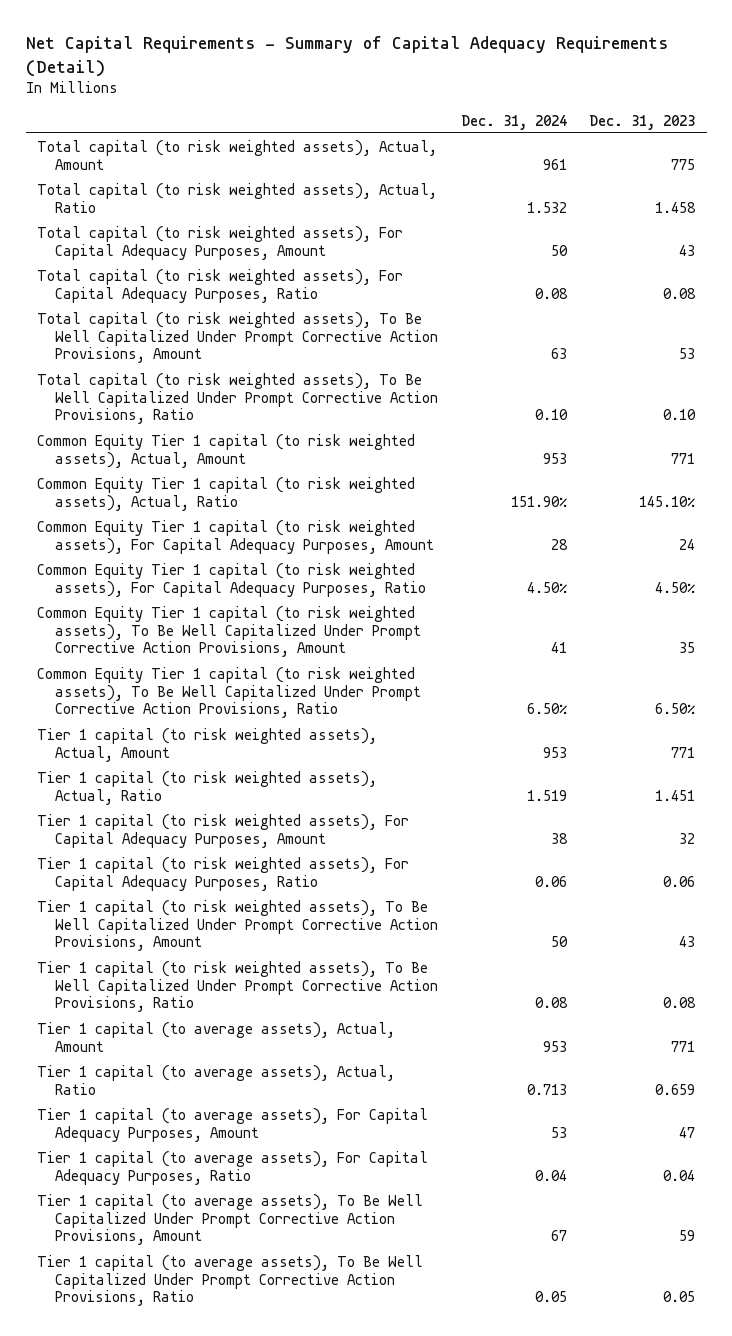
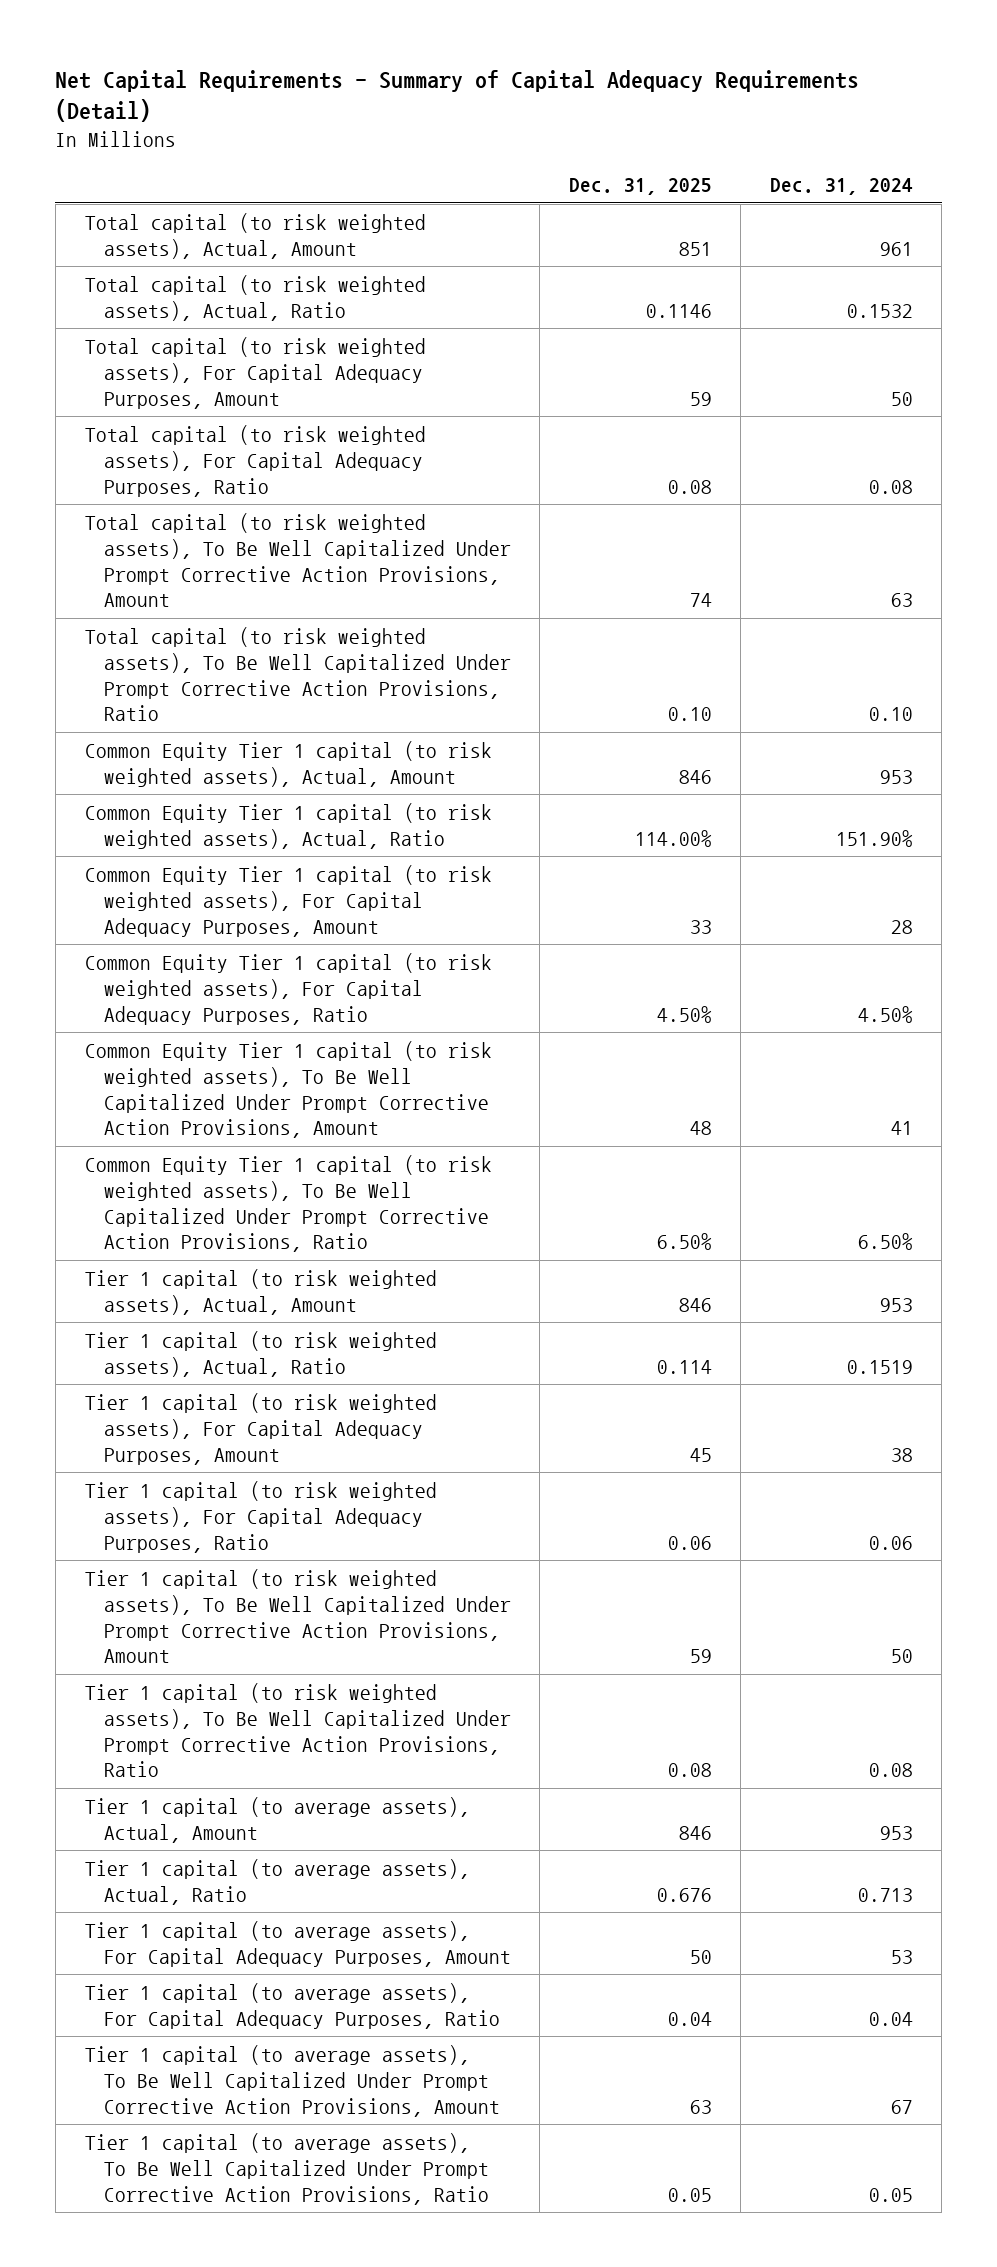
- | Dec. 31, 2024 | Dec. 31, 2023
+ | Dec. 31, 2025 | Dec. 31, 2024
- Total capital (to risk weighted assets), Actual, Ratio | 1.532 | 1.458
+ Total capital (to risk weighted assets), Actual, Ratio | 0.1146 | 0.1532
- Tier 1 capital (to risk weighted assets), Actual, Ratio | 1.519 | 1.451
+ Tier 1 capital (to risk weighted assets), Actual, Ratio | 0.114 | 0.1519

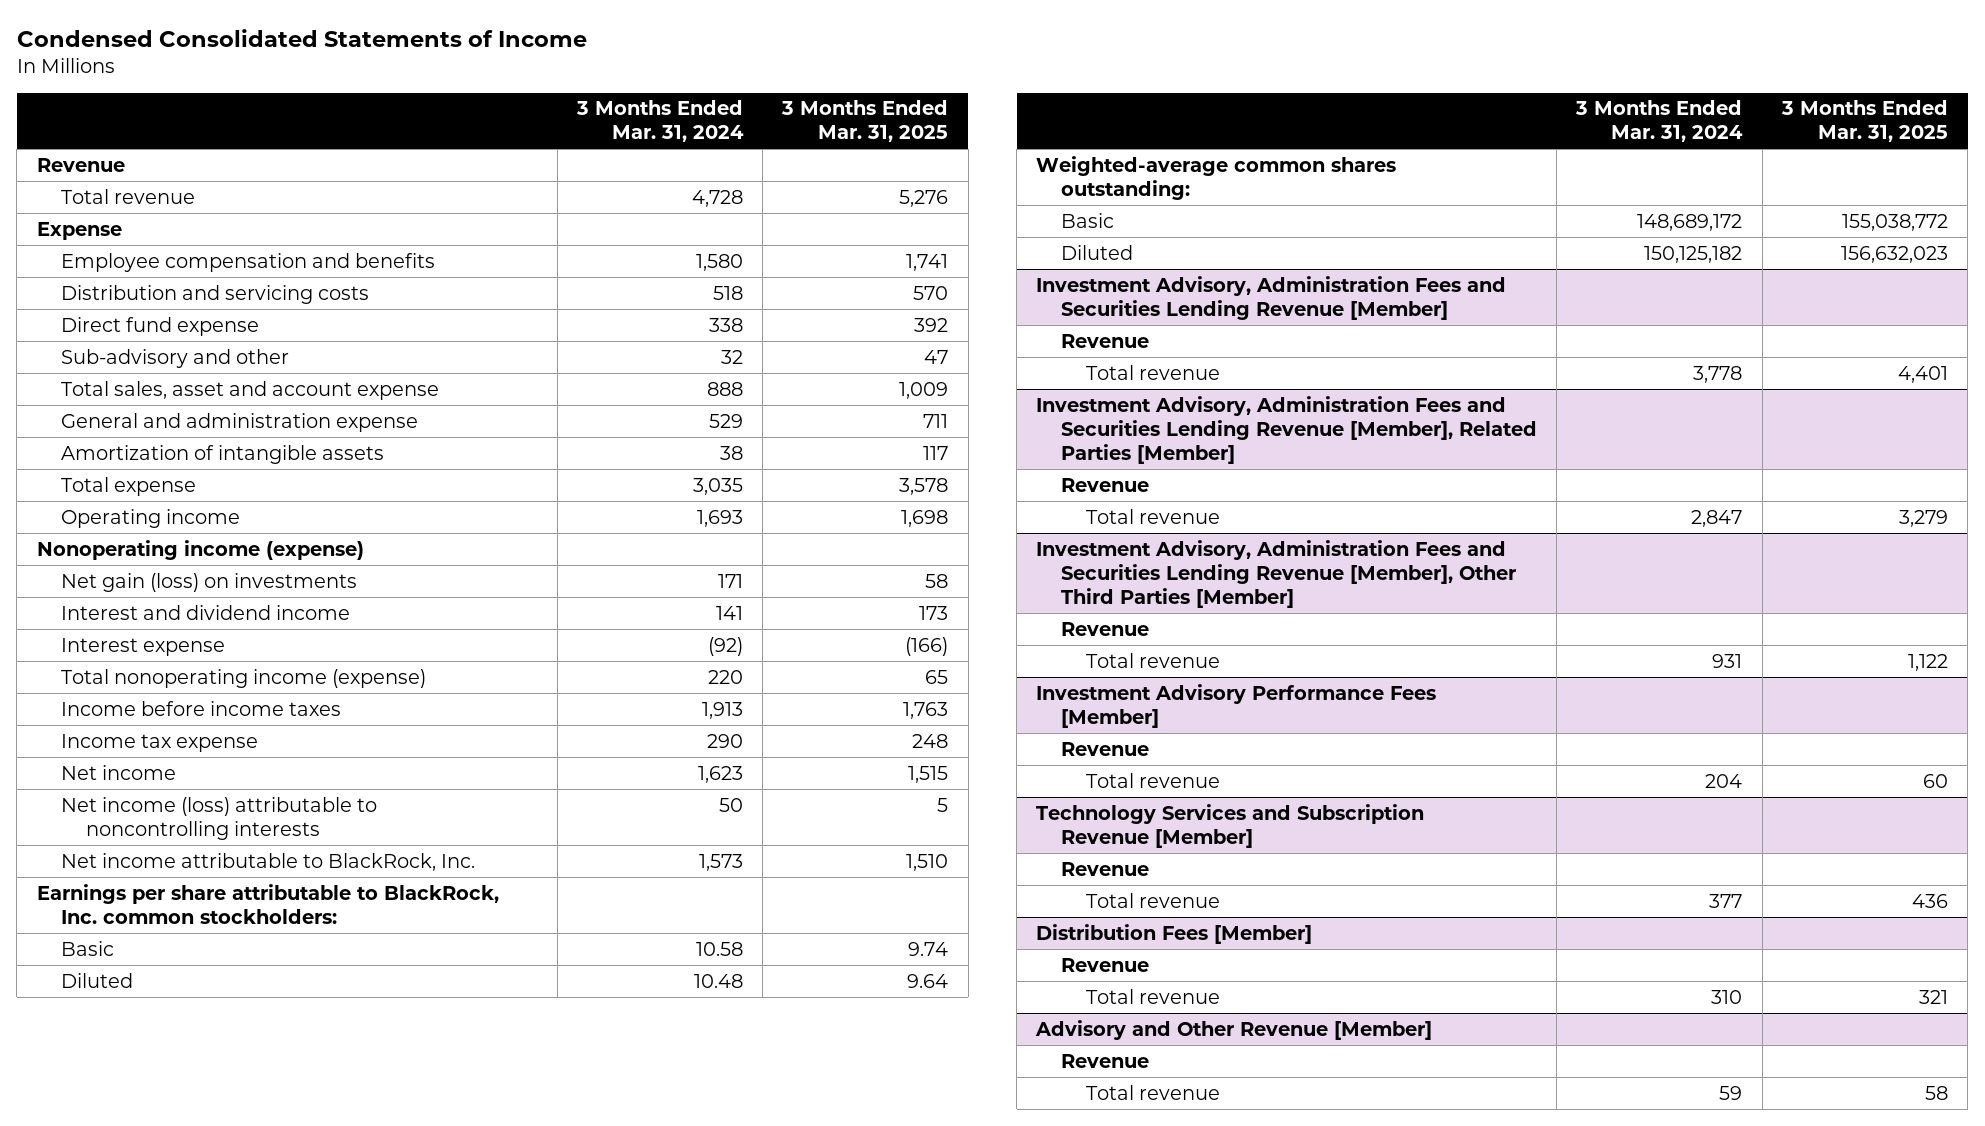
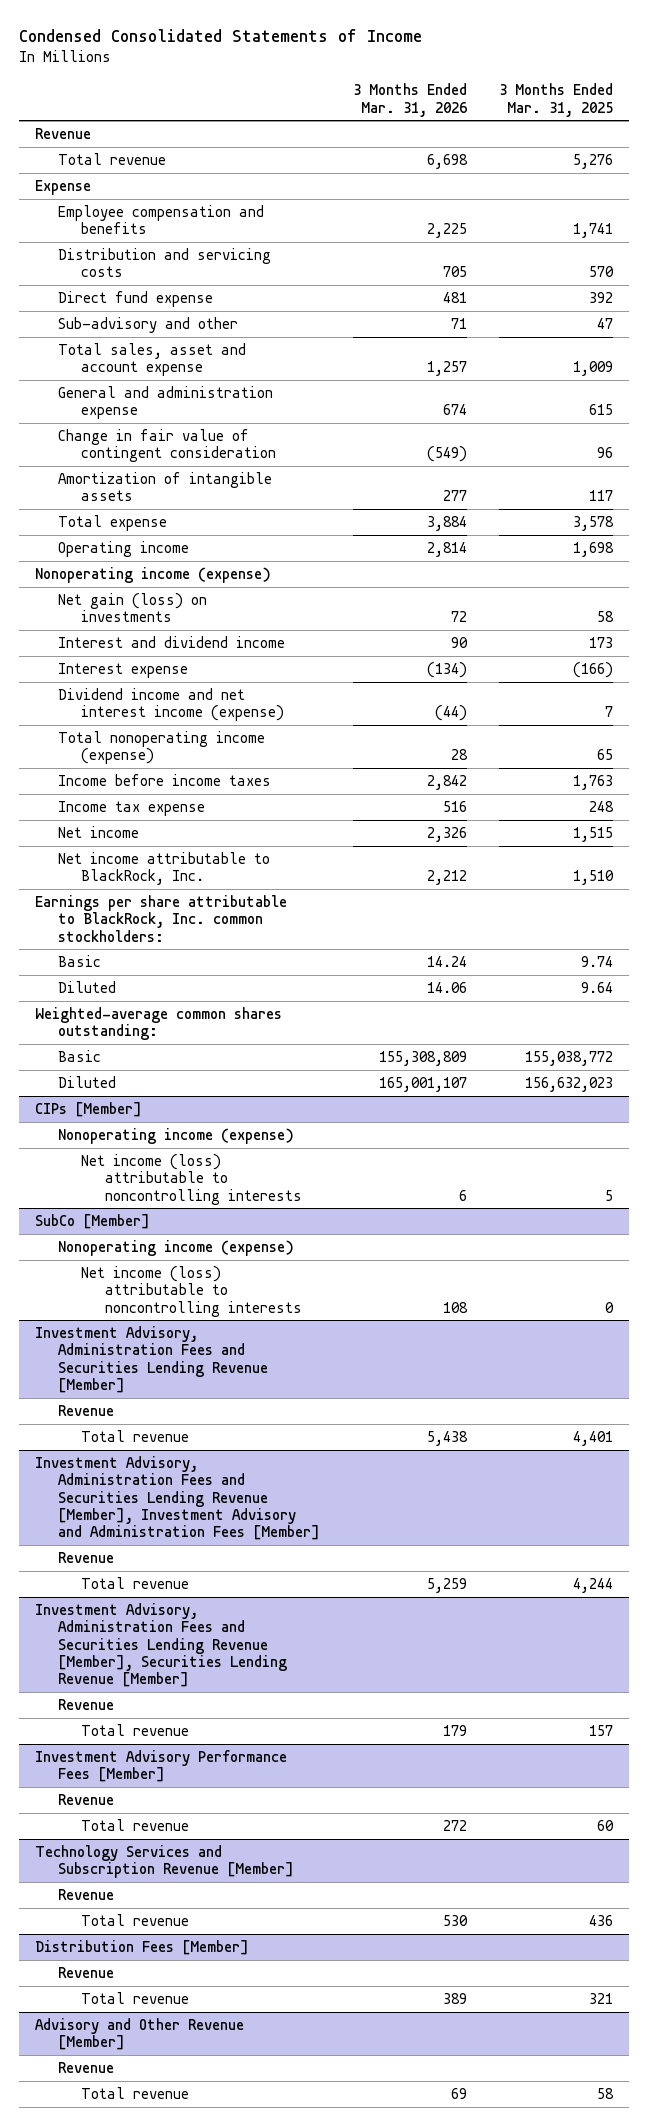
- | 3 Months Ended Mar. 31, 2024 | 3 Months Ended Mar. 31, 2025
+ | 3 Months Ended Mar. 31, 2026 | 3 Months Ended Mar. 31, 2025
- General and administration expense | 529 | 711
+ General and administration expense | 674 | 615
+ Change in fair value of contingent consideration | (549) | 96
+ Dividend income and net interest income (expense) | (44) | 7
- Net income (loss) attributable to noncontrolling interests | 50 | 5
+ CIPs [Member]
+ Nonoperating income (expense)
+ Net income (loss) attributable to noncontrolling interests | 6 | 5
+ SubCo [Member]
+ Nonoperating income (expense)
+ Net income (loss) attributable to noncontrolling interests | 108 | 0
- Investment Advisory, Administration Fees and Securities Lending Revenue [Member], Related Parties [Member]
+ Investment Advisory, Administration Fees and Securities Lending Revenue [Member], Investment Advisory and Administration Fees [Member]
- Total revenue | 2,847 | 3,279
- Investment Advisory, Administration Fees and Securities Lending Revenue [Member], Other Third Parties [Member]
+ Total revenue | 5,259 | 4,244
+ Investment Advisory, Administration Fees and Securities Lending Revenue [Member], Securities Lending Revenue [Member]
- Total revenue | 931 | 1,122
+ Total revenue | 179 | 157

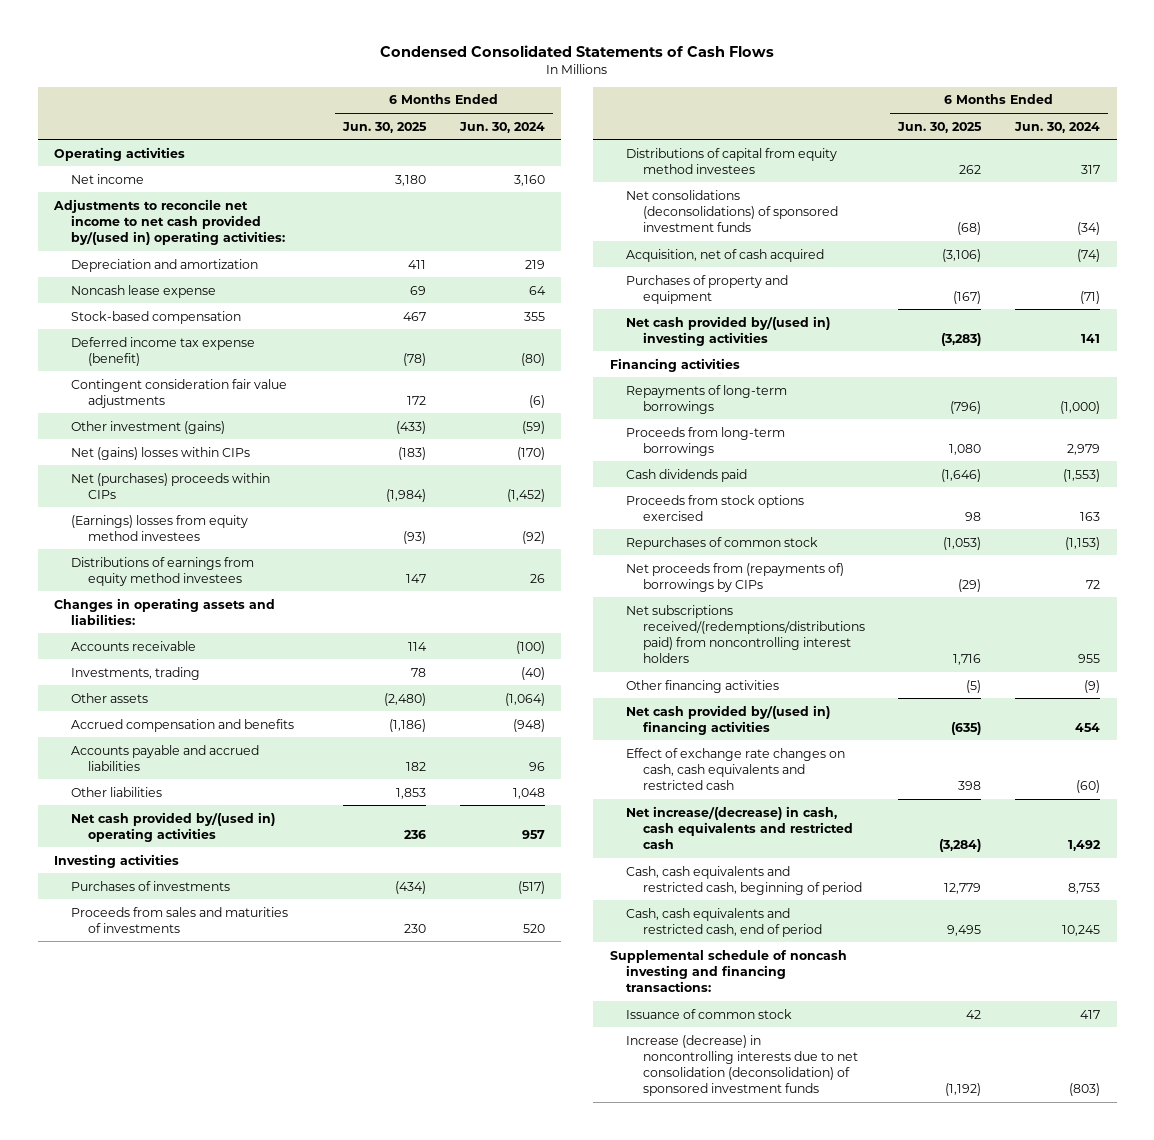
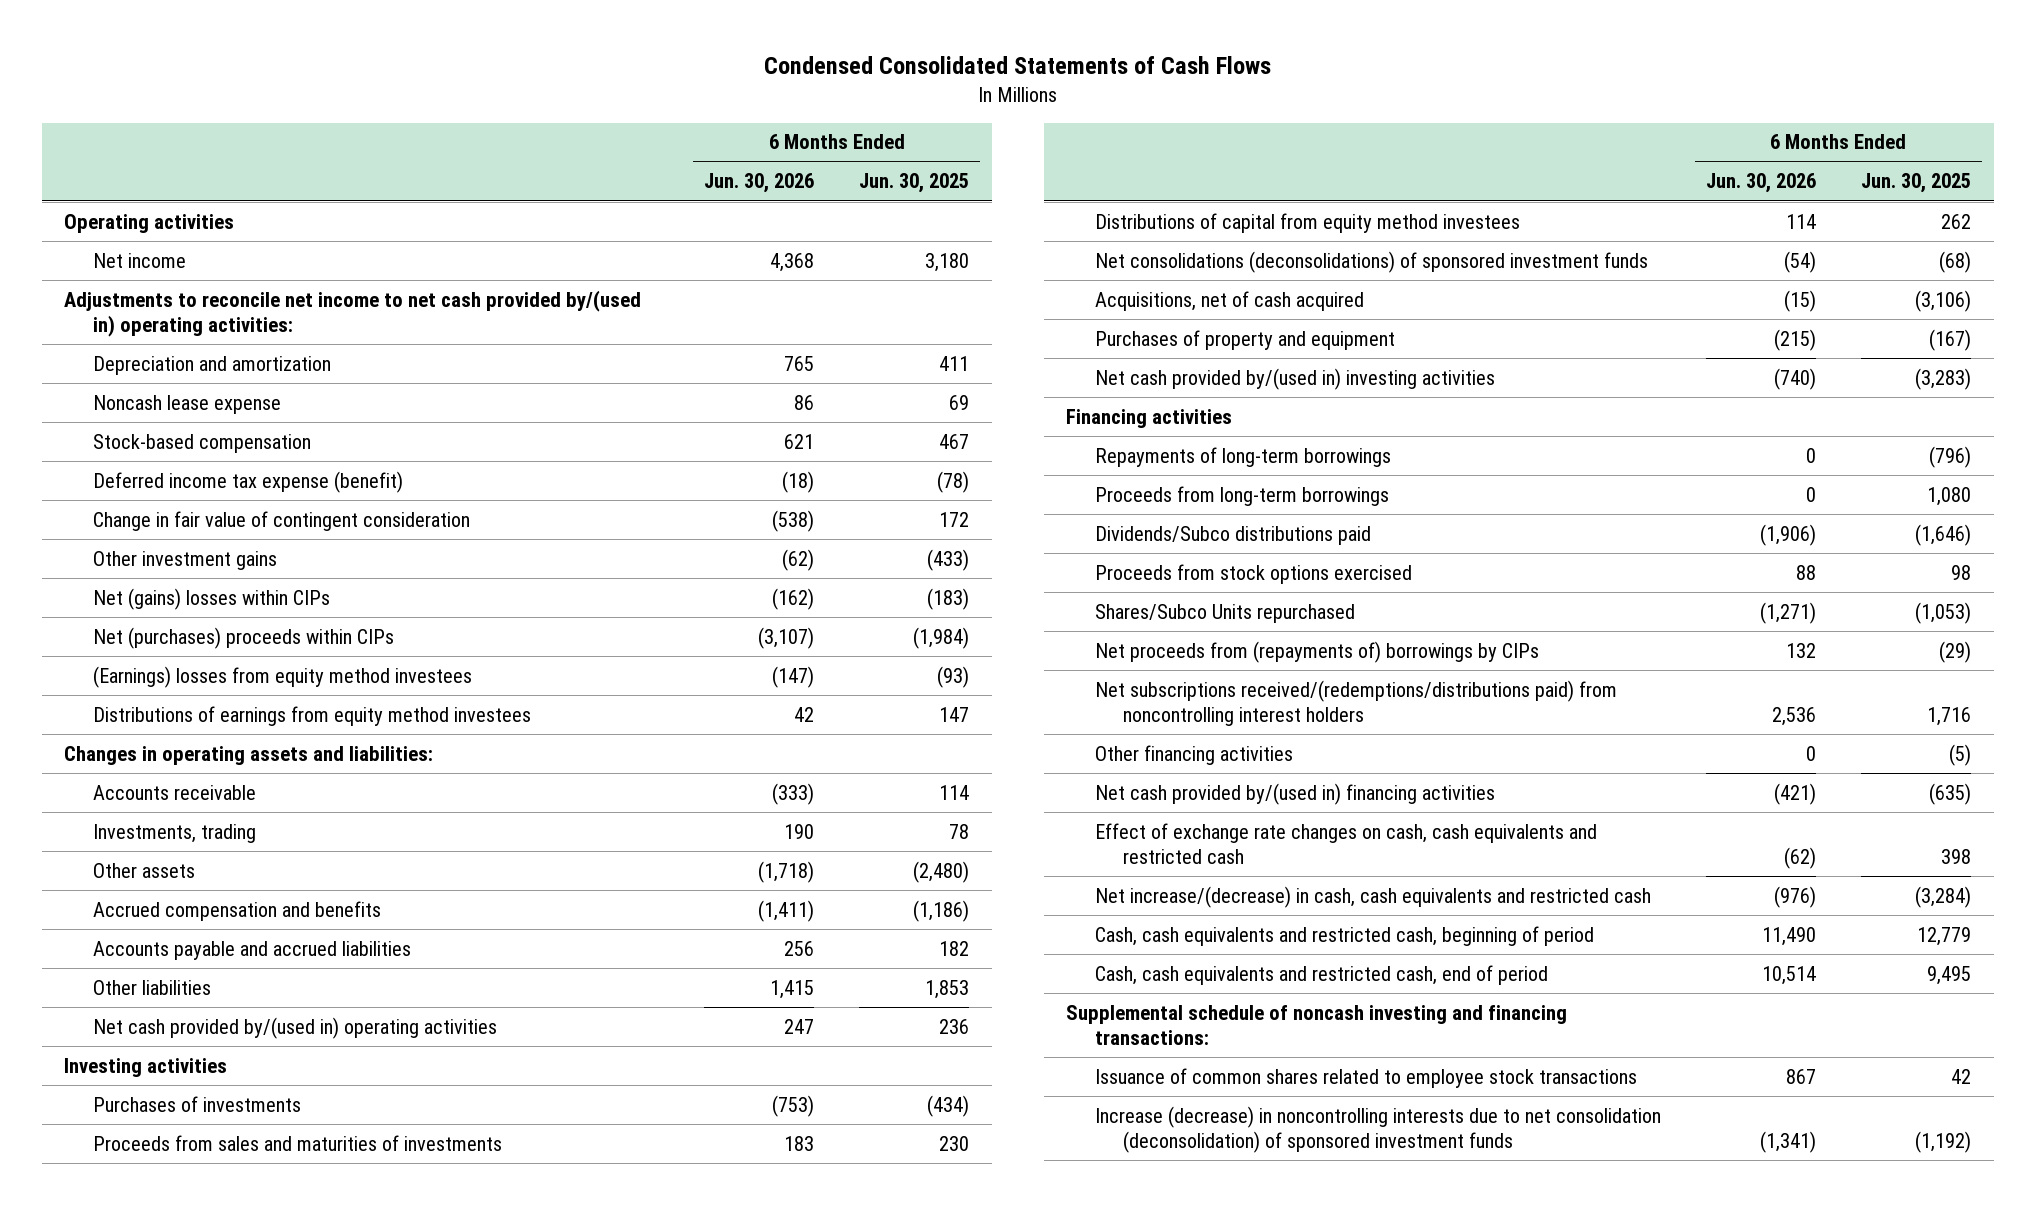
- | 6 Months Ended Jun. 30, 2025 | 6 Months Ended Jun. 30, 2024
+ | 6 Months Ended Jun. 30, 2026 | 6 Months Ended Jun. 30, 2025
- Contingent consideration fair value adjustments | 172 | (6)
- Other investment (gains) | (433) | (59)
+ Change in fair value of contingent consideration | (538) | 172
+ Other investment gains | (62) | (433)
- Acquisition, net of cash acquired | (3,106) | (74)
+ Acquisitions, net of cash acquired | (15) | (3,106)
- Cash dividends paid | (1,646) | (1,553)
+ Dividends/Subco distributions paid | (1,906) | (1,646)
- Repurchases of common stock | (1,053) | (1,153)
+ Shares/Subco Units repurchased | (1,271) | (1,053)
- Issuance of common stock | 42 | 417
+ Issuance of common shares related to employee stock transactions | 867 | 42

